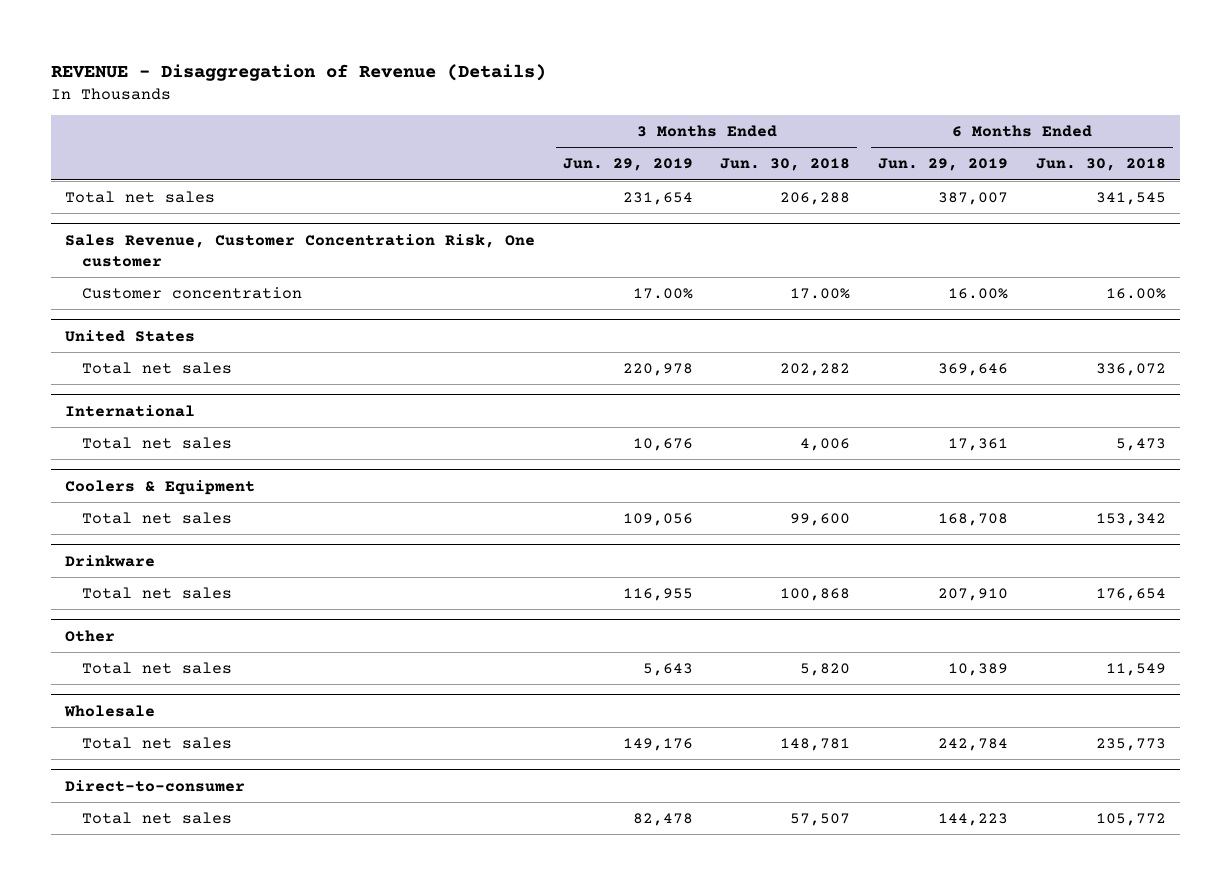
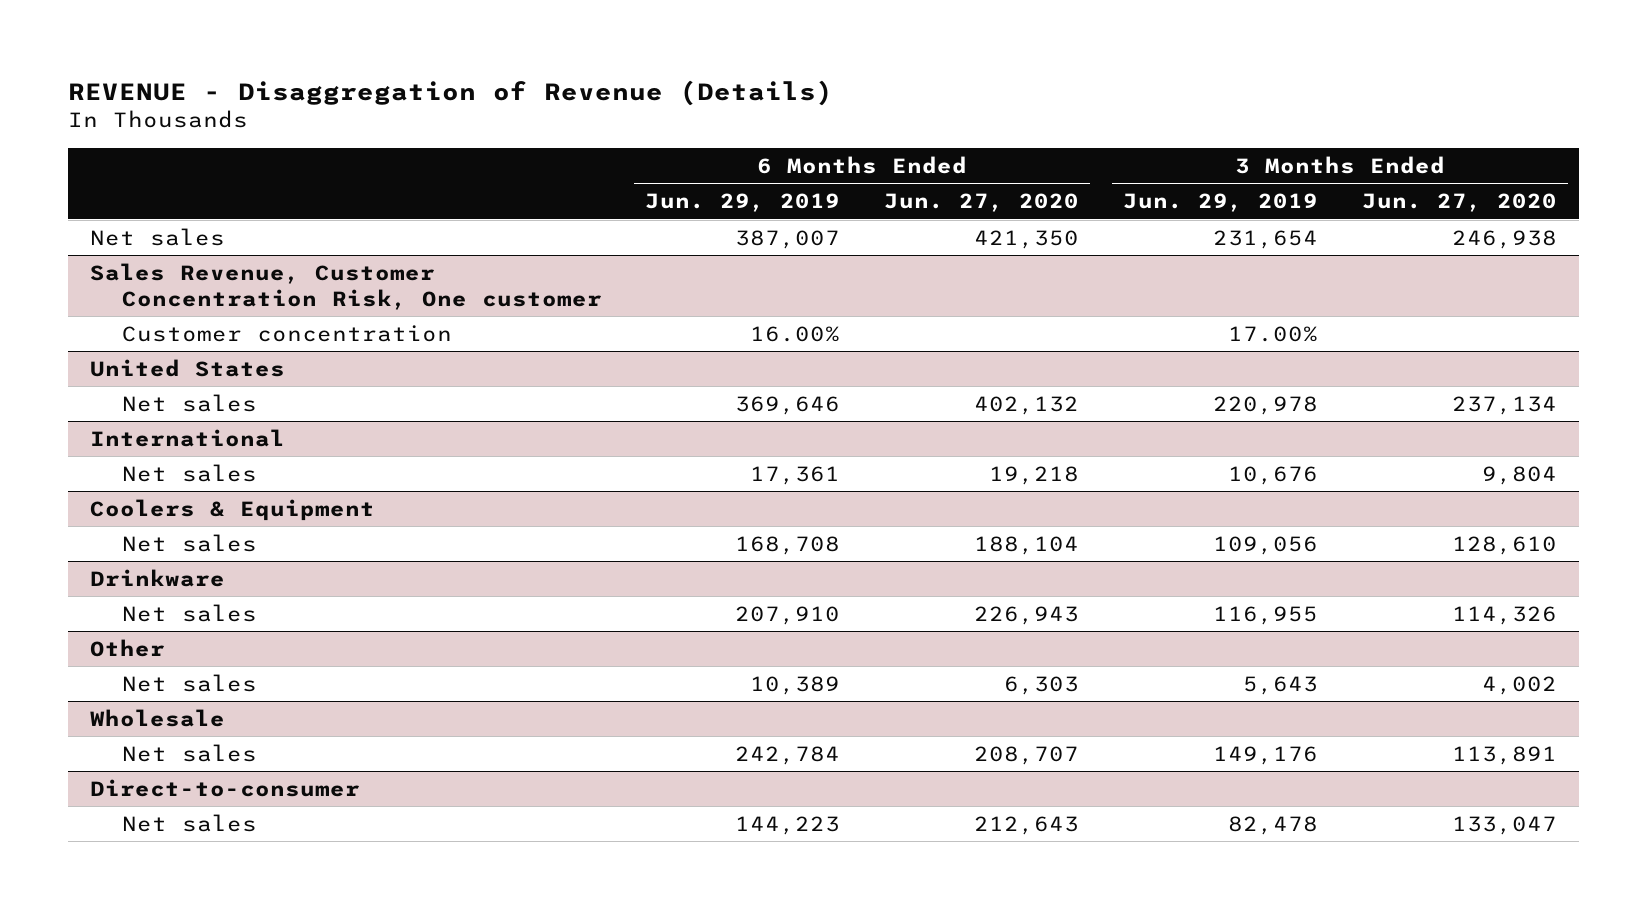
- | 3 Months Ended Jun. 29, 2019 | 3 Months Ended Jun. 30, 2018 | 6 Months Ended Jun. 29, 2019 | 6 Months Ended Jun. 30, 2018
+ | 6 Months Ended Jun. 29, 2019 | 6 Months Ended Jun. 27, 2020 | 3 Months Ended Jun. 29, 2019 | 3 Months Ended Jun. 27, 2020
- Total net sales | 231,654 | 206,288 | 387,007 | 341,545
+ Net sales | 387,007 | 421,350 | 231,654 | 246,938
@ United States
- Total net sales | 220,978 | 202,282 | 369,646 | 336,072
+ Net sales | 369,646 | 402,132 | 220,978 | 237,134
@ International
- Total net sales | 10,676 | 4,006 | 17,361 | 5,473
+ Net sales | 17,361 | 19,218 | 10,676 | 9,804
@ Coolers & Equipment
- Total net sales | 109,056 | 99,600 | 168,708 | 153,342
+ Net sales | 168,708 | 188,104 | 109,056 | 128,610
@ Drinkware
- Total net sales | 116,955 | 100,868 | 207,910 | 176,654
+ Net sales | 207,910 | 226,943 | 116,955 | 114,326
@ Other
- Total net sales | 5,643 | 5,820 | 10,389 | 11,549
+ Net sales | 10,389 | 6,303 | 5,643 | 4,002
@ Wholesale
- Total net sales | 149,176 | 148,781 | 242,784 | 235,773
+ Net sales | 242,784 | 208,707 | 149,176 | 113,891
@ Direct-to-consumer
- Total net sales | 82,478 | 57,507 | 144,223 | 105,772
+ Net sales | 144,223 | 212,643 | 82,478 | 133,047

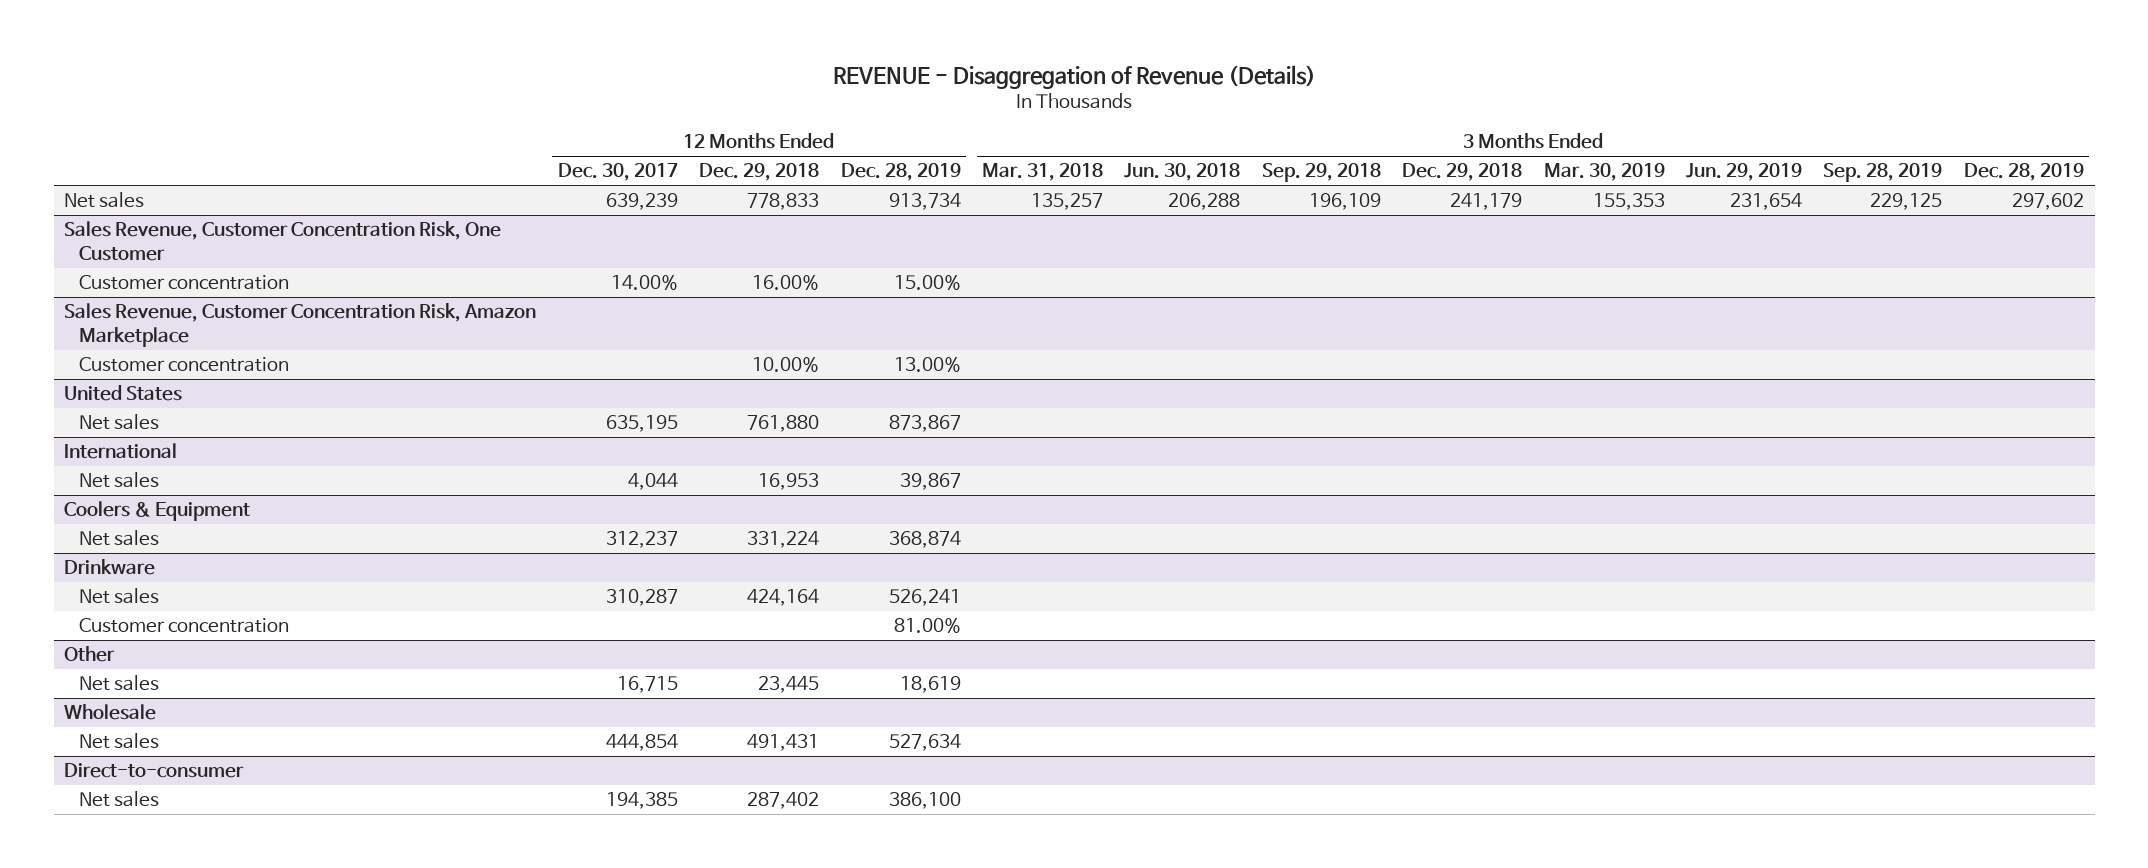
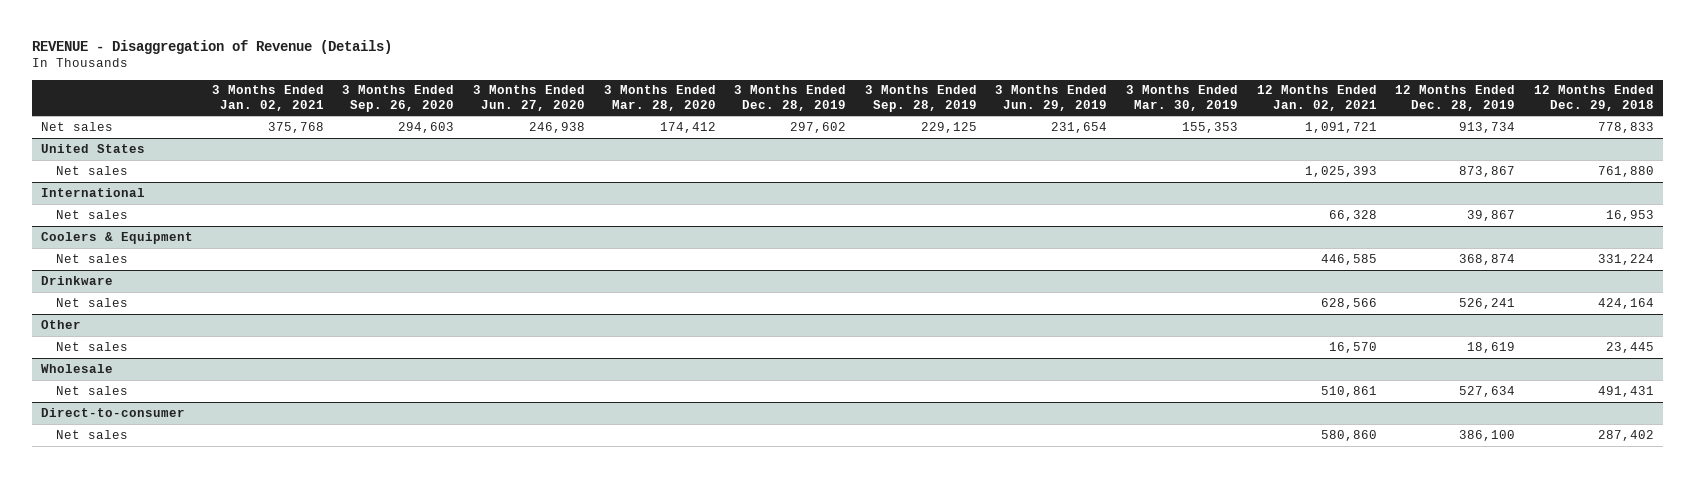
- | 12 Months Ended Dec. 30, 2017 | 12 Months Ended Dec. 29, 2018 | 12 Months Ended Dec. 28, 2019 | 3 Months Ended Mar. 31, 2018 | 3 Months Ended Jun. 30, 2018 | 3 Months Ended Sep. 29, 2018 | 3 Months Ended Dec. 29, 2018 | 3 Months Ended Mar. 30, 2019 | 3 Months Ended Jun. 29, 2019 | 3 Months Ended Sep. 28, 2019 | 3 Months Ended Dec. 28, 2019
+ | 3 Months Ended Jan. 02, 2021 | 3 Months Ended Sep. 26, 2020 | 3 Months Ended Jun. 27, 2020 | 3 Months Ended Mar. 28, 2020 | 3 Months Ended Dec. 28, 2019 | 3 Months Ended Sep. 28, 2019 | 3 Months Ended Jun. 29, 2019 | 3 Months Ended Mar. 30, 2019 | 12 Months Ended Jan. 02, 2021 | 12 Months Ended Dec. 28, 2019 | 12 Months Ended Dec. 29, 2018
- Sales Revenue, Customer Concentration Risk, One Customer
- Customer concentration | 14.00% | 16.00% | 15.00% | | | | | | | |
- Sales Revenue, Customer Concentration Risk, Amazon Marketplace
- Customer concentration | | 10.00% | 13.00% | | | | | | | |
@ Drinkware
- Customer concentration | | | 81.00% | | | | | | | |

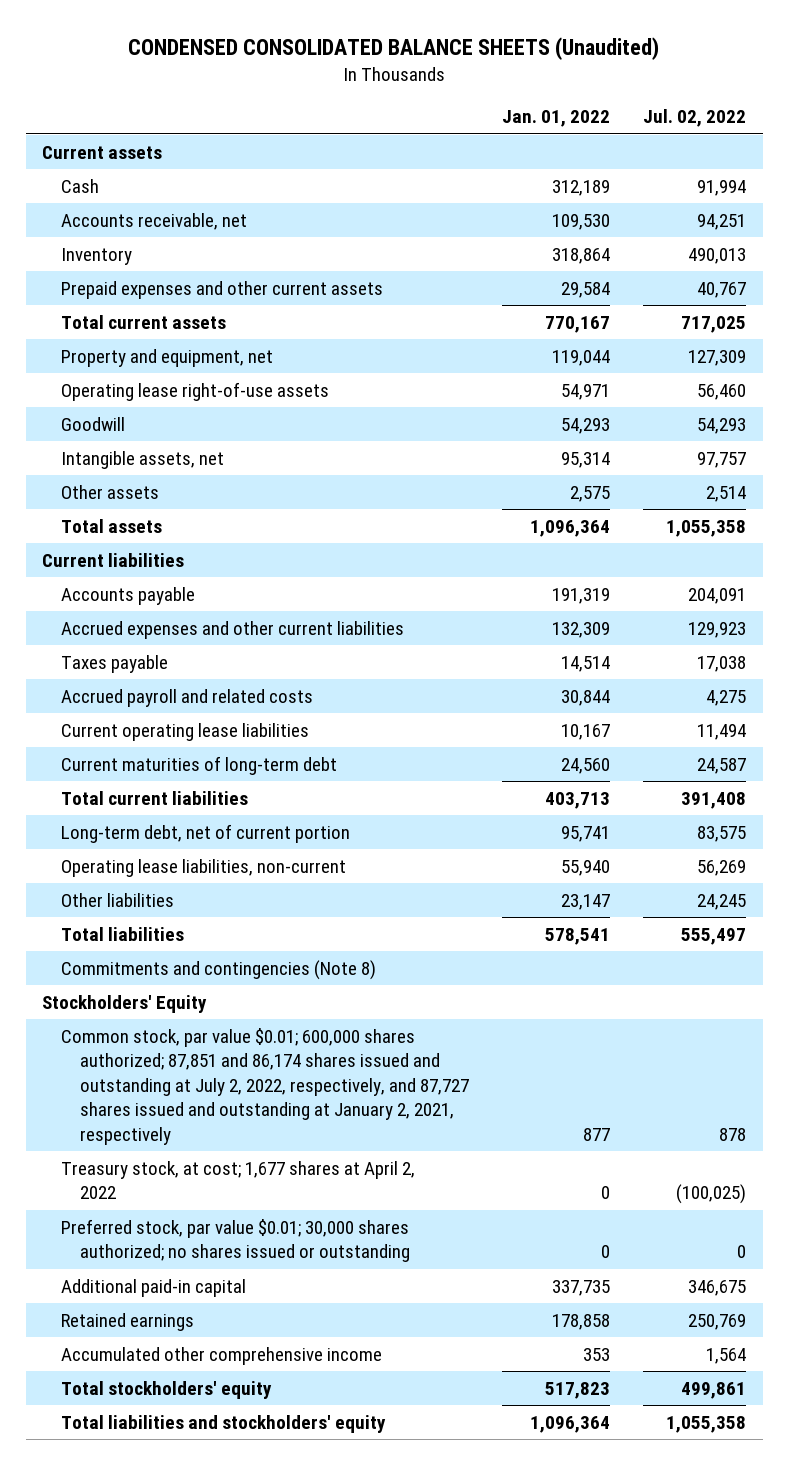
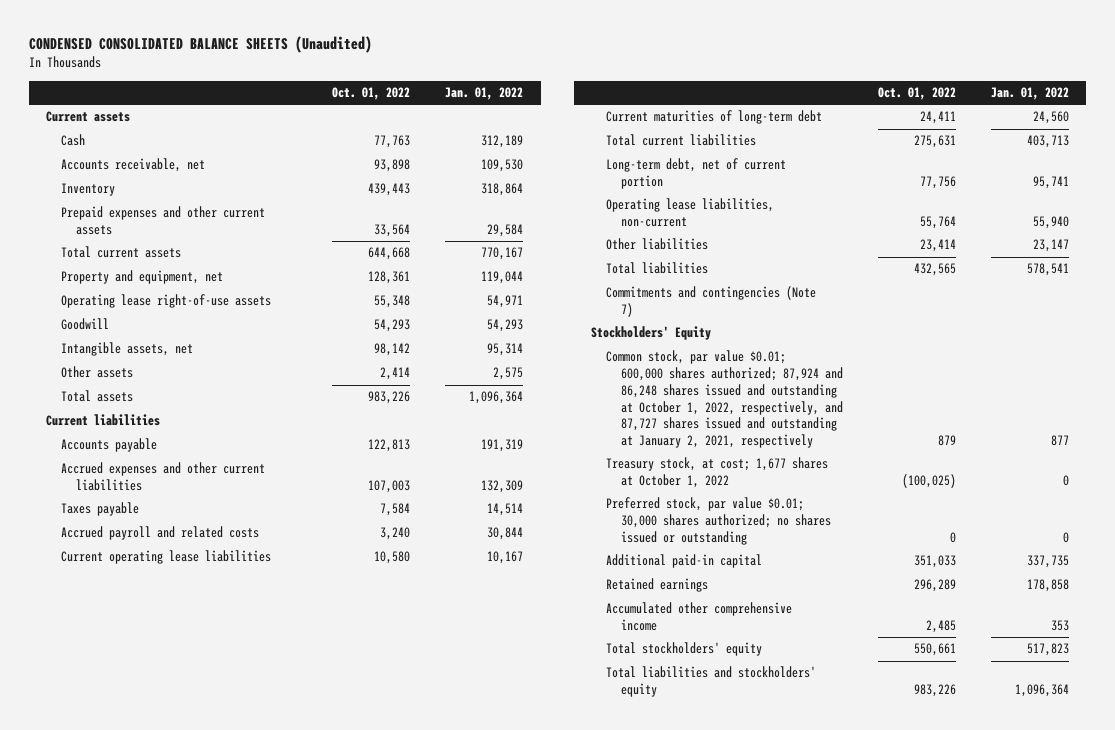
- | Jan. 01, 2022 | Jul. 02, 2022
+ | Oct. 01, 2022 | Jan. 01, 2022
- Commitments and contingencies (Note 8)
+ Commitments and contingencies (Note 7)
- Common stock, par value $0.01; 600,000 shares authorized; 87,851 and 86,174 shares issued and outstanding at July 2, 2022, respectively, and 87,727 shares issued and outstanding at January 2, 2021, respectively | 877 | 878
- Treasury stock, at cost; 1,677 shares at April 2, 2022 | 0 | (100,025)
+ Common stock, par value $0.01; 600,000 shares authorized; 87,924 and 86,248 shares issued and outstanding at October 1, 2022, respectively, and 87,727 shares issued and outstanding at January 2, 2021, respectively | 879 | 877
+ Treasury stock, at cost; 1,677 shares at October 1, 2022 | (100,025) | 0

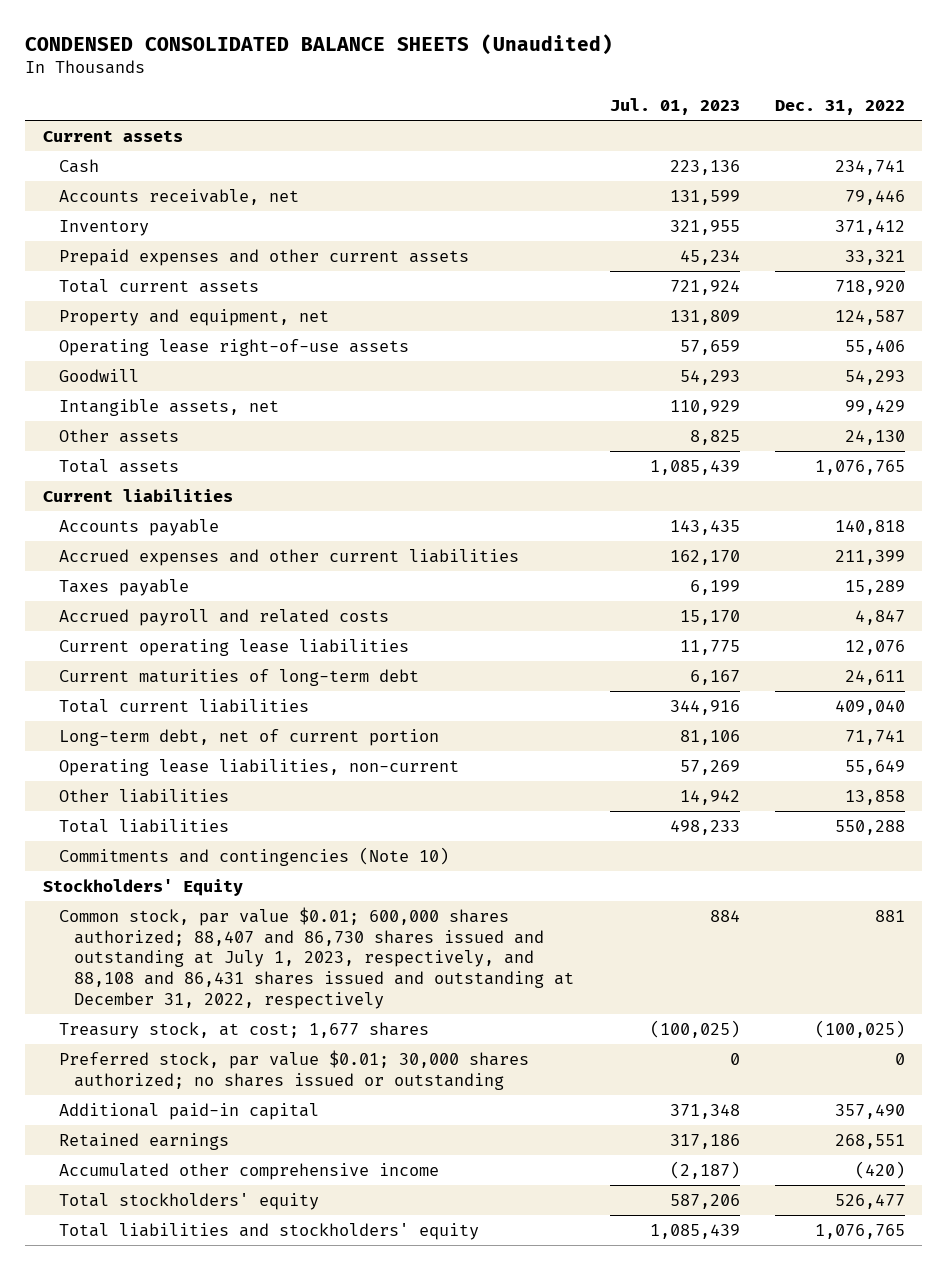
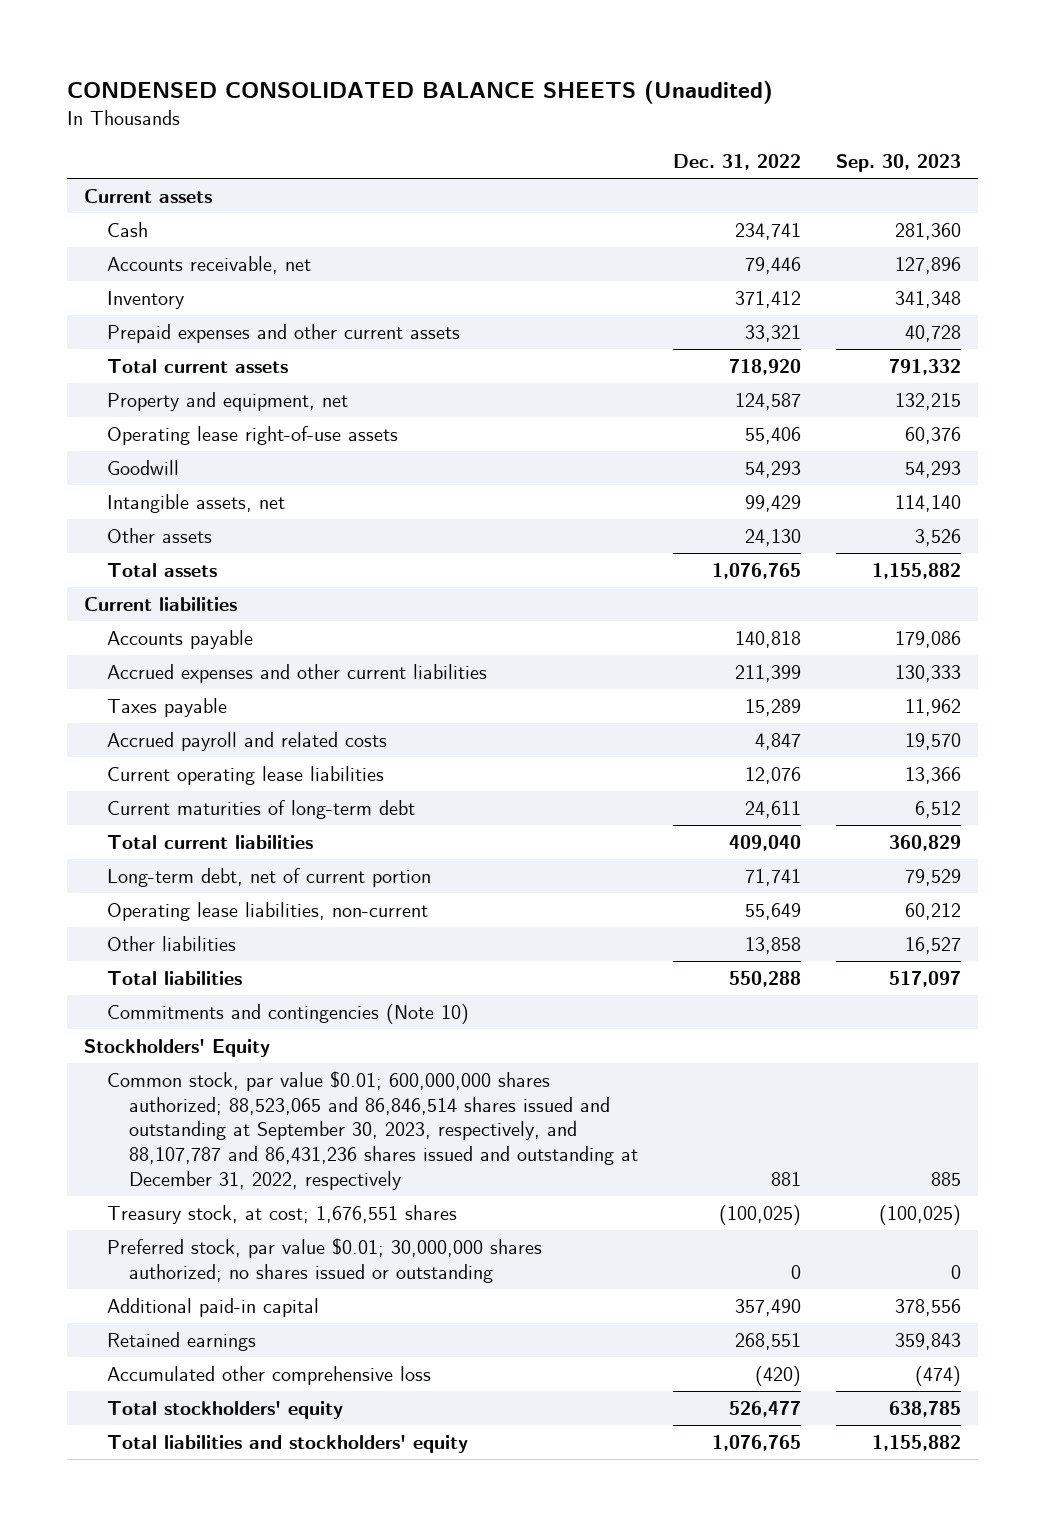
- | Jul. 01, 2023 | Dec. 31, 2022
+ | Dec. 31, 2022 | Sep. 30, 2023
- Common stock, par value $0.01; 600,000 shares authorized; 88,407 and 86,730 shares issued and outstanding at July 1, 2023, respectively, and 88,108 and 86,431 shares issued and outstanding at December 31, 2022, respectively | 884 | 881
- Treasury stock, at cost; 1,677 shares | (100,025) | (100,025)
- Preferred stock, par value $0.01; 30,000 shares authorized; no shares issued or outstanding | 0 | 0
+ Common stock, par value $0.01; 600,000,000 shares authorized; 88,523,065 and 86,846,514 shares issued and outstanding at September 30, 2023, respectively, and 88,107,787 and 86,431,236 shares issued and outstanding at December 31, 2022, respectively | 881 | 885
+ Treasury stock, at cost; 1,676,551 shares | (100,025) | (100,025)
+ Preferred stock, par value $0.01; 30,000,000 shares authorized; no shares issued or outstanding | 0 | 0
- Accumulated other comprehensive income | (2,187) | (420)
+ Accumulated other comprehensive loss | (420) | (474)

